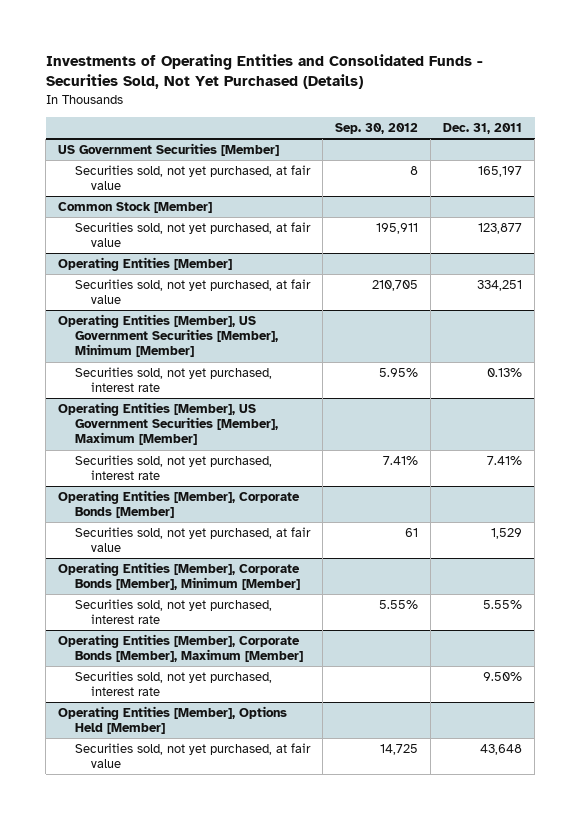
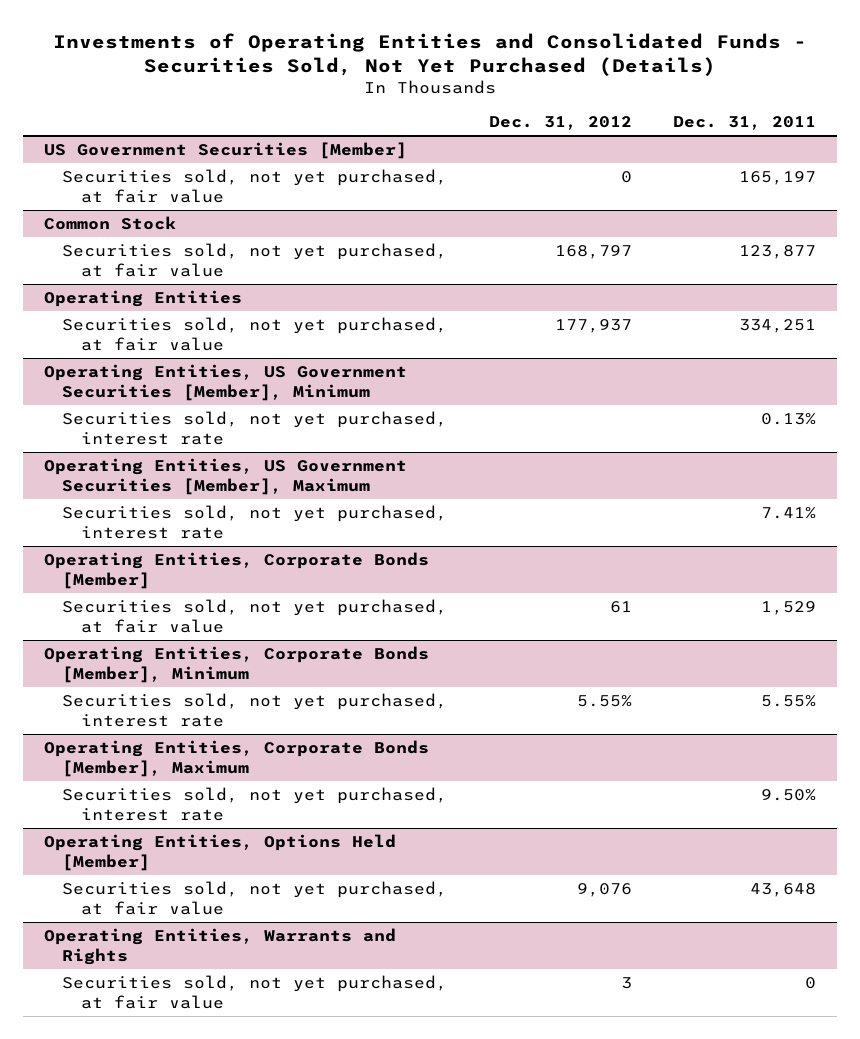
- | Sep. 30, 2012 | Dec. 31, 2011
+ | Dec. 31, 2012 | Dec. 31, 2011
- Common Stock [Member]
+ Common Stock
- Operating Entities [Member]
+ Operating Entities
- Operating Entities [Member], US Government Securities [Member], Minimum [Member]
+ Operating Entities, US Government Securities [Member], Minimum
- Operating Entities [Member], US Government Securities [Member], Maximum [Member]
+ Operating Entities, US Government Securities [Member], Maximum
- Operating Entities [Member], Corporate Bonds [Member]
+ Operating Entities, Corporate Bonds [Member]
- Operating Entities [Member], Corporate Bonds [Member], Minimum [Member]
+ Operating Entities, Corporate Bonds [Member], Minimum
- Operating Entities [Member], Corporate Bonds [Member], Maximum [Member]
+ Operating Entities, Corporate Bonds [Member], Maximum
- Operating Entities [Member], Options Held [Member]
+ Operating Entities, Options Held [Member]
+ Operating Entities, Warrants and Rights
+ Securities sold, not yet purchased, at fair value | 3 | 0

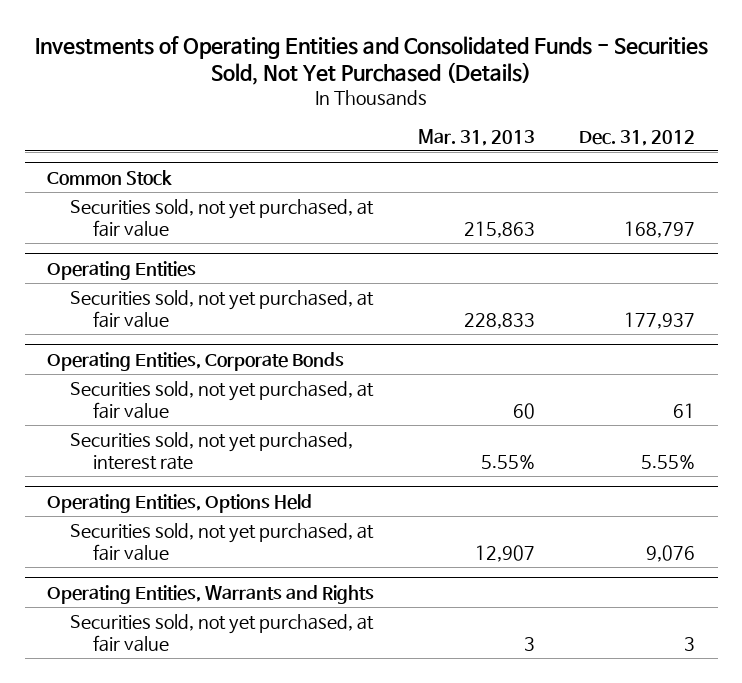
- | Dec. 31, 2012 | Dec. 31, 2011
+ | Mar. 31, 2013 | Dec. 31, 2012
- US Government Securities [Member]
- Securities sold, not yet purchased, at fair value | 0 | 165,197
- Operating Entities, US Government Securities [Member], Minimum
- Securities sold, not yet purchased, interest rate | | 0.13%
- Operating Entities, US Government Securities [Member], Maximum
- Securities sold, not yet purchased, interest rate | | 7.41%
- Operating Entities, Corporate Bonds [Member]
+ Operating Entities, Corporate Bonds
- Operating Entities, Corporate Bonds [Member], Minimum
- Operating Entities, Corporate Bonds [Member], Maximum
- Securities sold, not yet purchased, interest rate | | 9.50%
- Operating Entities, Options Held [Member]
+ Operating Entities, Options Held

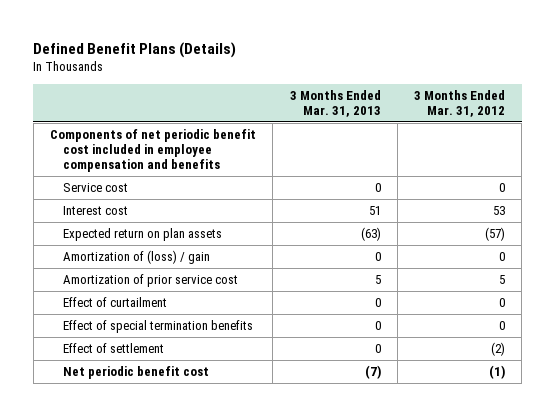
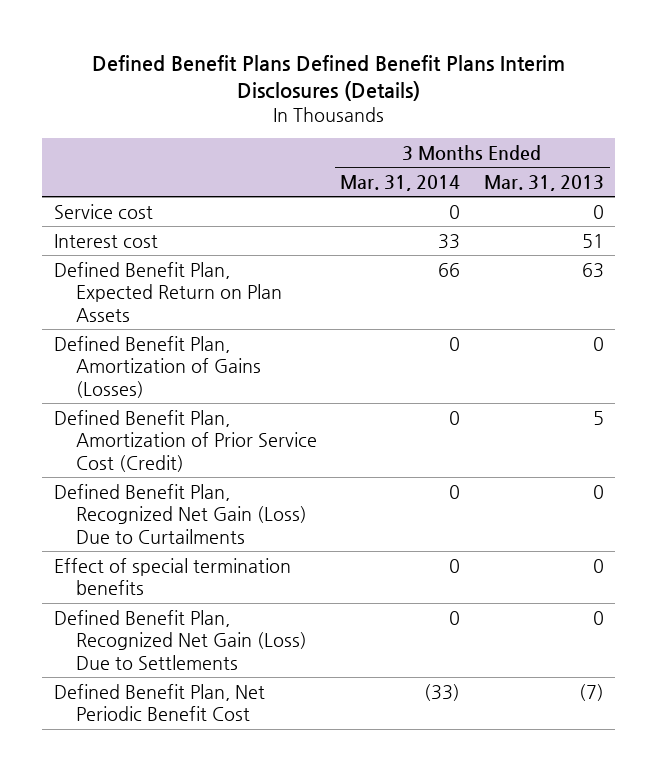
- Defined Benefit Plans (Details)
+ Defined Benefit Plans Defined Benefit Plans Interim Disclosures (Details)
- | 3 Months Ended Mar. 31, 2013 | 3 Months Ended Mar. 31, 2012
+ | 3 Months Ended Mar. 31, 2014 | 3 Months Ended Mar. 31, 2013
- Components of net periodic benefit cost included in employee compensation and benefits
- Expected return on plan assets | (63) | (57)
- Amortization of (loss) / gain | 0 | 0
- Amortization of prior service cost | 5 | 5
- Effect of curtailment | 0 | 0
+ Defined Benefit Plan, Expected Return on Plan Assets | 66 | 63
+ Defined Benefit Plan, Amortization of Gains (Losses) | 0 | 0
+ Defined Benefit Plan, Amortization of Prior Service Cost (Credit) | 0 | 5
+ Defined Benefit Plan, Recognized Net Gain (Loss) Due to Curtailments | 0 | 0
- Effect of settlement | 0 | (2)
- Net periodic benefit cost | (7) | (1)
+ Defined Benefit Plan, Recognized Net Gain (Loss) Due to Settlements | 0 | 0
+ Defined Benefit Plan, Net Periodic Benefit Cost | (33) | (7)

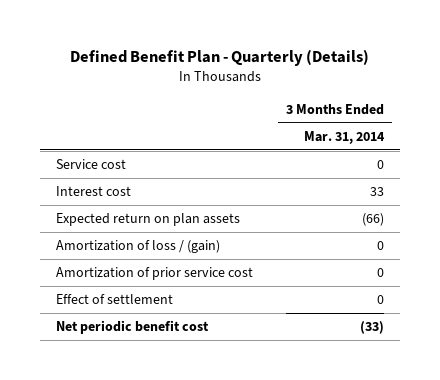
- Defined Benefit Plans Defined Benefit Plans Interim Disclosures (Details)
+ Defined Benefit Plan - Quarterly (Details)
- | 3 Months Ended Mar. 31, 2014 | 3 Months Ended Mar. 31, 2013
+ | 3 Months Ended Mar. 31, 2014
- Defined Benefit Plan, Expected Return on Plan Assets | 66 | 63
- Defined Benefit Plan, Amortization of Gains (Losses) | 0 | 0
- Defined Benefit Plan, Amortization of Prior Service Cost (Credit) | 0 | 5
- Defined Benefit Plan, Recognized Net Gain (Loss) Due to Curtailments | 0 | 0
- Effect of special termination benefits | 0 | 0
- Defined Benefit Plan, Recognized Net Gain (Loss) Due to Settlements | 0 | 0
- Defined Benefit Plan, Net Periodic Benefit Cost | (33) | (7)
+ Expected return on plan assets | (66)
+ Amortization of loss / (gain) | 0
+ Amortization of prior service cost | 0
+ Effect of settlement | 0
+ Net periodic benefit cost | (33)

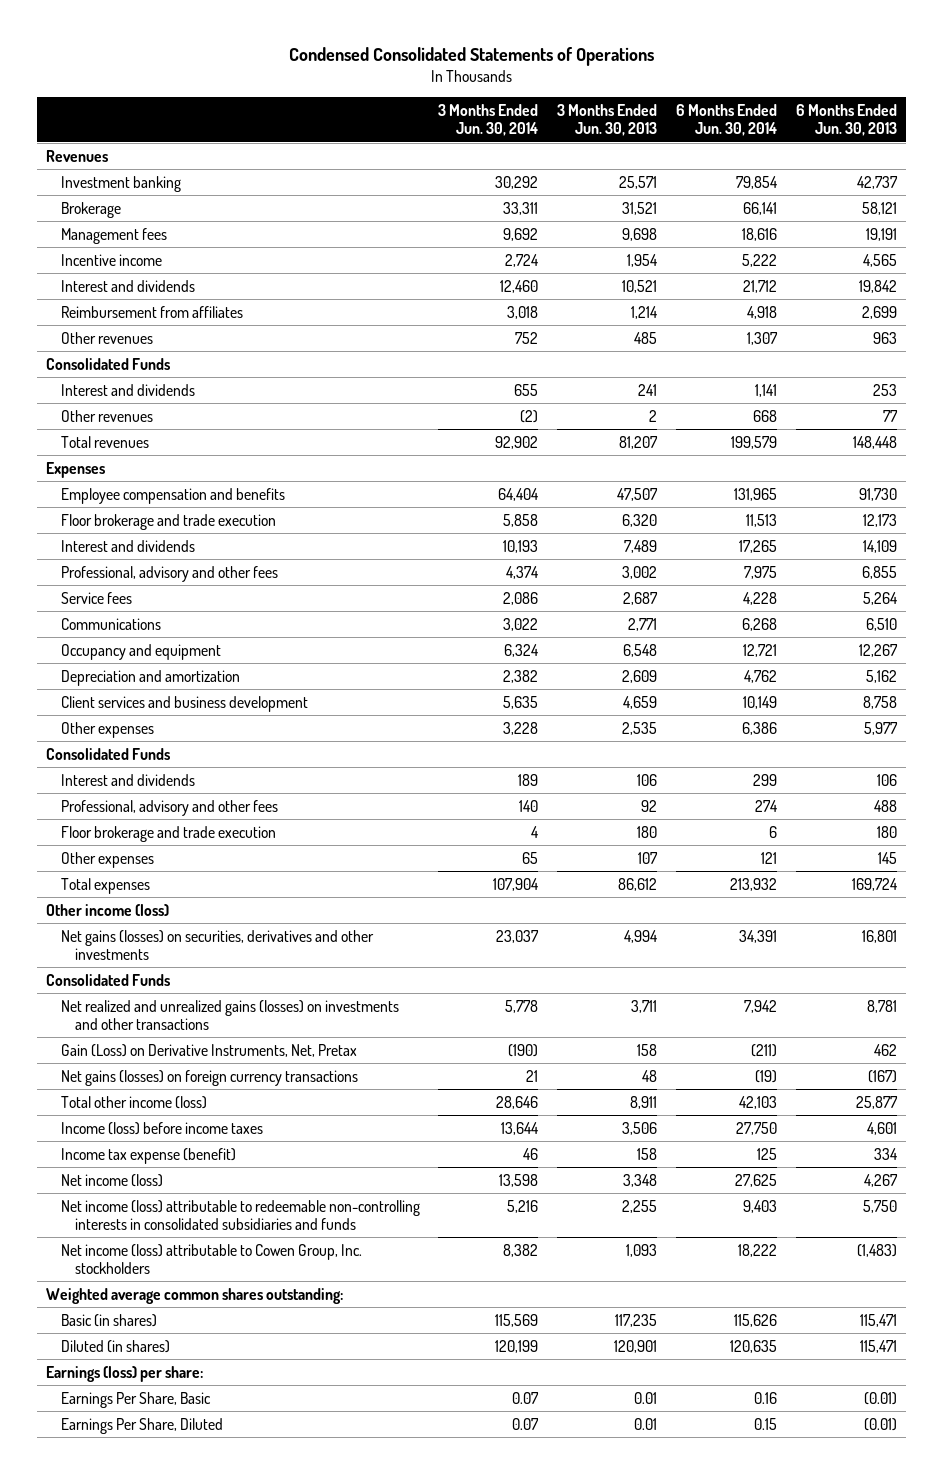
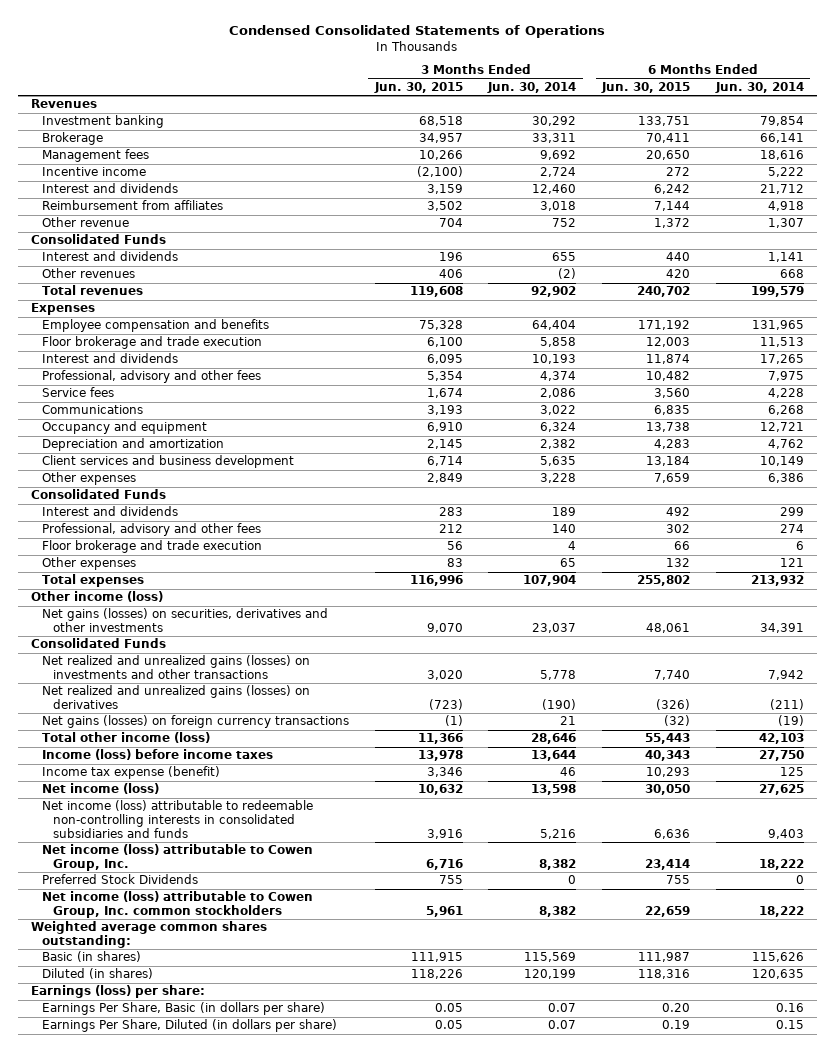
- | 3 Months Ended Jun. 30, 2014 | 3 Months Ended Jun. 30, 2013 | 6 Months Ended Jun. 30, 2014 | 6 Months Ended Jun. 30, 2013
+ | 3 Months Ended Jun. 30, 2015 | 3 Months Ended Jun. 30, 2014 | 6 Months Ended Jun. 30, 2015 | 6 Months Ended Jun. 30, 2014
- Other revenues | 752 | 485 | 1,307 | 963
+ Other revenue | 704 | 752 | 1,372 | 1,307
- Gain (Loss) on Derivative Instruments, Net, Pretax | (190) | 158 | (211) | 462
+ Net realized and unrealized gains (losses) on derivatives | (723) | (190) | (326) | (211)
- Net income (loss) attributable to Cowen Group, Inc. stockholders | 8,382 | 1,093 | 18,222 | (1,483)
+ Net income (loss) attributable to Cowen Group, Inc. | 6,716 | 8,382 | 23,414 | 18,222
+ Preferred Stock Dividends | 755 | 0 | 755 | 0
+ Net income (loss) attributable to Cowen Group, Inc. common stockholders | 5,961 | 8,382 | 22,659 | 18,222
- Earnings Per Share, Basic | 0.07 | 0.01 | 0.16 | (0.01)
- Earnings Per Share, Diluted | 0.07 | 0.01 | 0.15 | (0.01)
+ Earnings Per Share, Basic (in dollars per share) | 0.05 | 0.07 | 0.20 | 0.16
+ Earnings Per Share, Diluted (in dollars per share) | 0.05 | 0.07 | 0.19 | 0.15

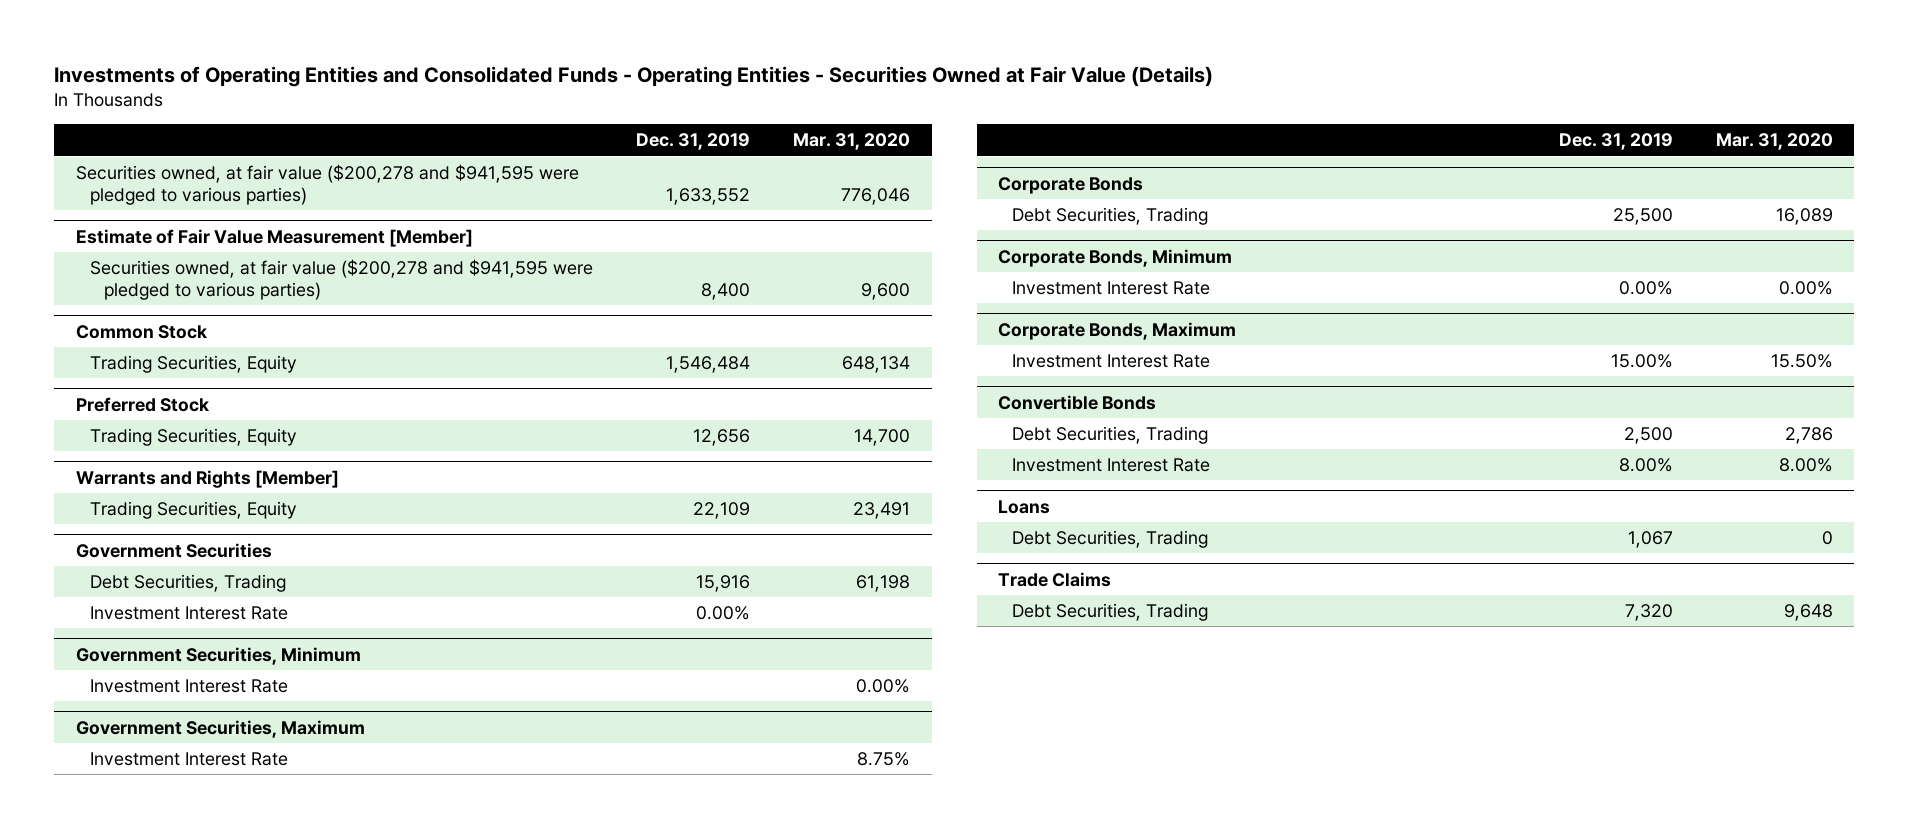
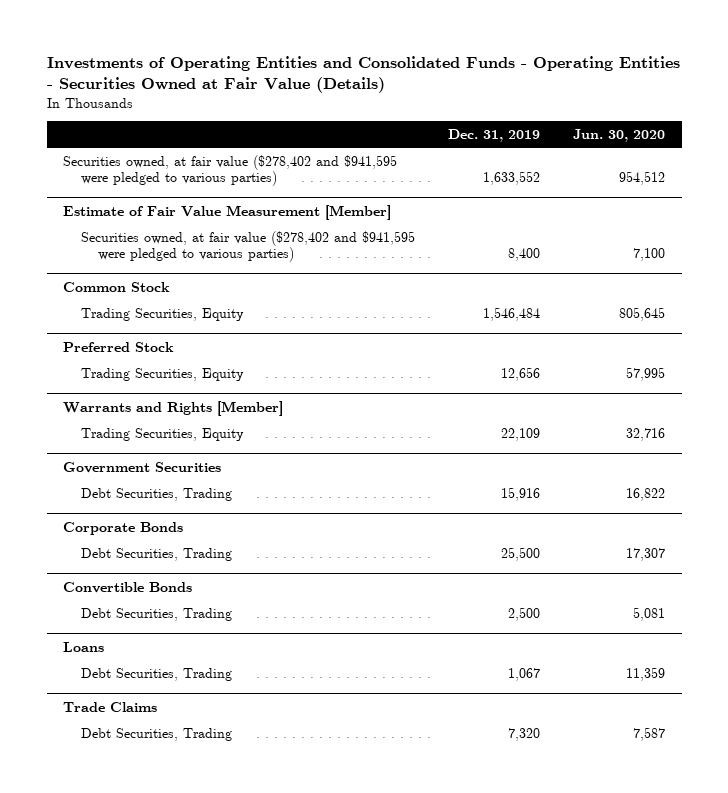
- | Dec. 31, 2019 | Mar. 31, 2020
+ | Dec. 31, 2019 | Jun. 30, 2020
- Securities owned, at fair value ($200,278 and $941,595 were pledged to various parties) | 1,633,552 | 776,046
+ Securities owned, at fair value ($278,402 and $941,595 were pledged to various parties) | 1,633,552 | 954,512
@ Estimate of Fair Value Measurement [Member]
- Securities owned, at fair value ($200,278 and $941,595 were pledged to various parties) | 8,400 | 9,600
+ Securities owned, at fair value ($278,402 and $941,595 were pledged to various parties) | 8,400 | 7,100
@ Government Securities
- Investment Interest Rate | 0.00% |
- Government Securities, Minimum
- Investment Interest Rate | | 0.00%
- Government Securities, Maximum
- Investment Interest Rate | | 8.75%
- Corporate Bonds, Minimum
- Investment Interest Rate | 0.00% | 0.00%
- Corporate Bonds, Maximum
- Investment Interest Rate | 15.00% | 15.50%
@ Convertible Bonds
- Investment Interest Rate | 8.00% | 8.00%

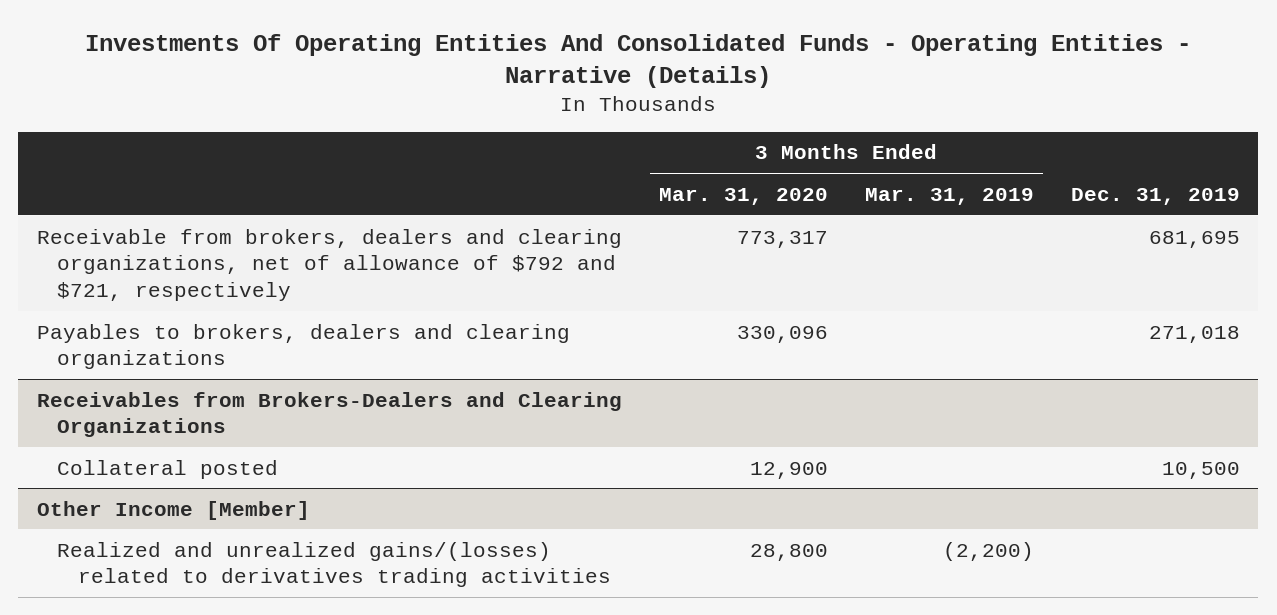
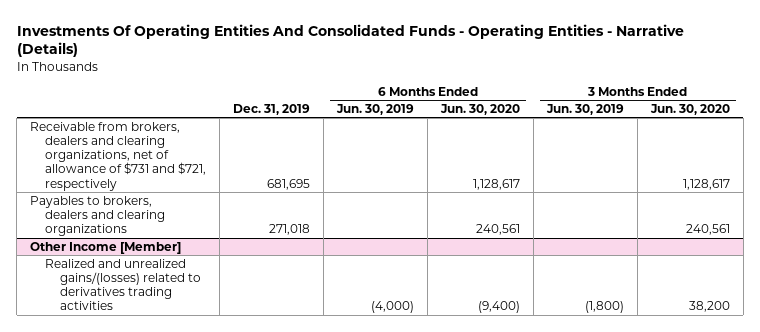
- | 3 Months Ended Mar. 31, 2020 | 3 Months Ended Mar. 31, 2019 | Dec. 31, 2019
+ | Dec. 31, 2019 | 6 Months Ended Jun. 30, 2019 | 6 Months Ended Jun. 30, 2020 | 3 Months Ended Jun. 30, 2019 | 3 Months Ended Jun. 30, 2020
- Receivable from brokers, dealers and clearing organizations, net of allowance of $792 and $721, respectively | 773,317 | | 681,695
+ Receivable from brokers, dealers and clearing organizations, net of allowance of $731 and $721, respectively | 681,695 | | 1,128,617 | | 1,128,617
- Receivables from Brokers-Dealers and Clearing Organizations
- Collateral posted | 12,900 | | 10,500

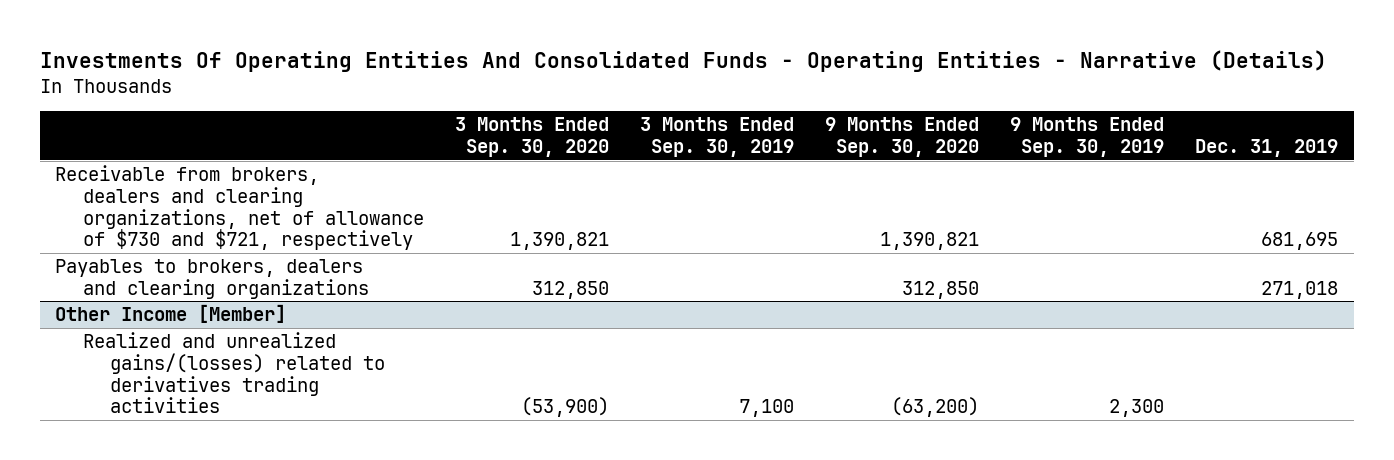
- | Dec. 31, 2019 | 6 Months Ended Jun. 30, 2019 | 6 Months Ended Jun. 30, 2020 | 3 Months Ended Jun. 30, 2019 | 3 Months Ended Jun. 30, 2020
+ | 3 Months Ended Sep. 30, 2020 | 3 Months Ended Sep. 30, 2019 | 9 Months Ended Sep. 30, 2020 | 9 Months Ended Sep. 30, 2019 | Dec. 31, 2019
- Receivable from brokers, dealers and clearing organizations, net of allowance of $731 and $721, respectively | 681,695 | | 1,128,617 | | 1,128,617
+ Receivable from brokers, dealers and clearing organizations, net of allowance of $730 and $721, respectively | 1,390,821 | | 1,390,821 | | 681,695

